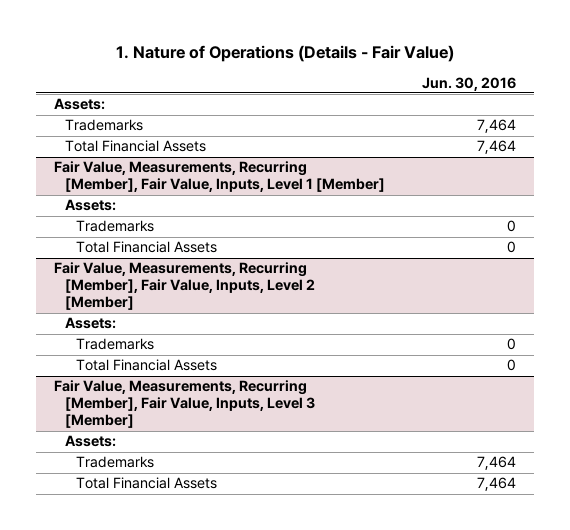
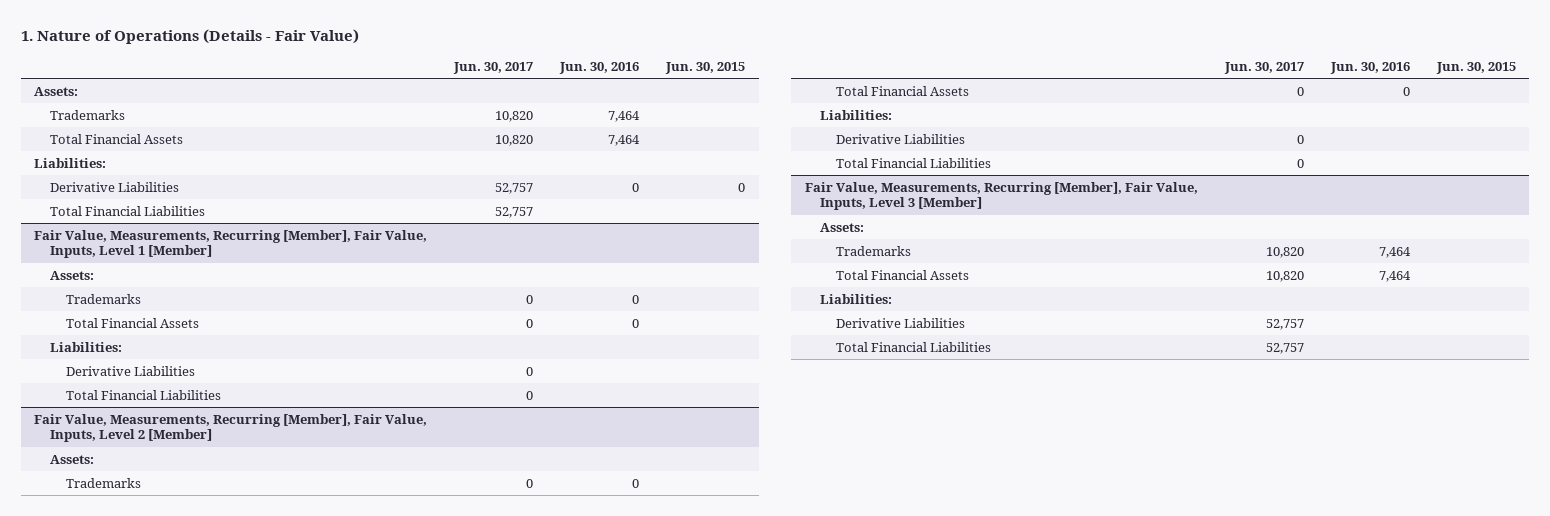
- | Jun. 30, 2016
+ | Jun. 30, 2017 | Jun. 30, 2016 | Jun. 30, 2015
+ Liabilities:
+ Derivative Liabilities | 52,757 | 0 | 0
+ Total Financial Liabilities | 52,757 | |
@ Fair Value, Measurements, Recurring [Member], Fair Value, Inputs, Level 1 [Member]
+ Liabilities:
+ Derivative Liabilities | 0 | |
+ Total Financial Liabilities | 0 | |
@ Fair Value, Measurements, Recurring [Member], Fair Value, Inputs, Level 2 [Member]
+ Liabilities:
+ Derivative Liabilities | 0 | |
+ Total Financial Liabilities | 0 | |
@ Fair Value, Measurements, Recurring [Member], Fair Value, Inputs, Level 3 [Member]
+ Liabilities:
+ Derivative Liabilities | 52,757 | |
+ Total Financial Liabilities | 52,757 | |

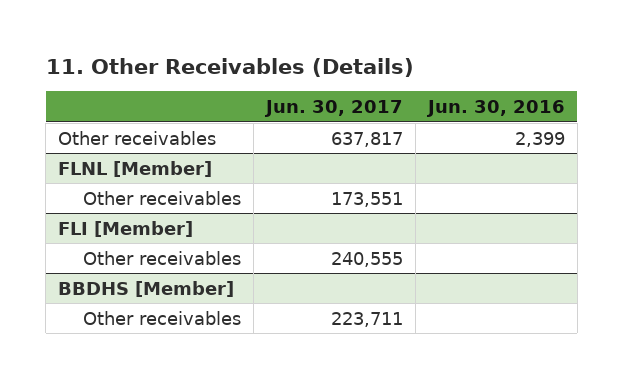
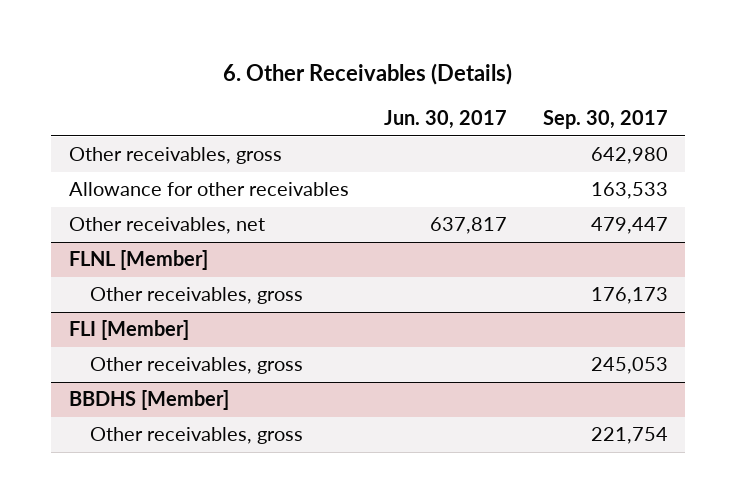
- 11. Other Receivables (Details)
+ 6. Other Receivables (Details)
- | Jun. 30, 2017 | Jun. 30, 2016
+ | Jun. 30, 2017 | Sep. 30, 2017
- Other receivables | 637,817 | 2,399
+ Other receivables, gross | | 642,980
+ Allowance for other receivables | | 163,533
+ Other receivables, net | 637,817 | 479,447
@ FLNL [Member]
- Other receivables | 173,551 |
+ Other receivables, gross | | 176,173
@ FLI [Member]
- Other receivables | 240,555 |
+ Other receivables, gross | | 245,053
@ BBDHS [Member]
- Other receivables | 223,711 |
+ Other receivables, gross | | 221,754

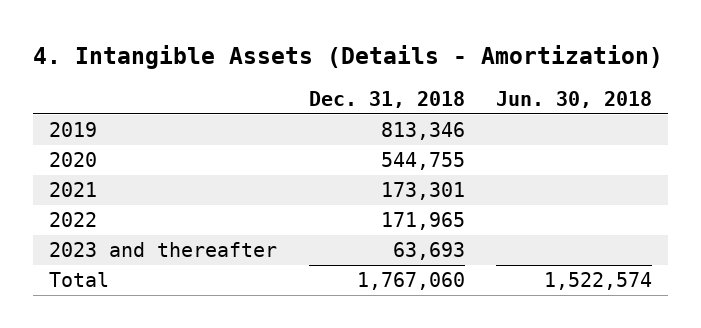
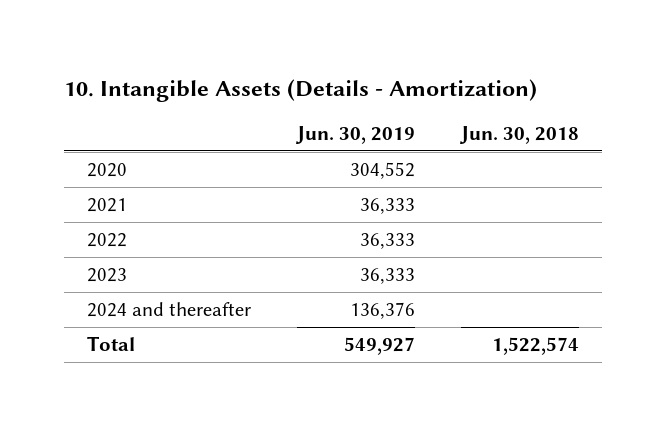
- 4. Intangible Assets (Details - Amortization)
+ 10. Intangible Assets (Details - Amortization)
- | Dec. 31, 2018 | Jun. 30, 2018
+ | Jun. 30, 2019 | Jun. 30, 2018
- 2019 | 813,346 |
- 2023 and thereafter | 63,693 |
+ 2023 | 36,333 |
+ 2024 and thereafter | 136,376 |

